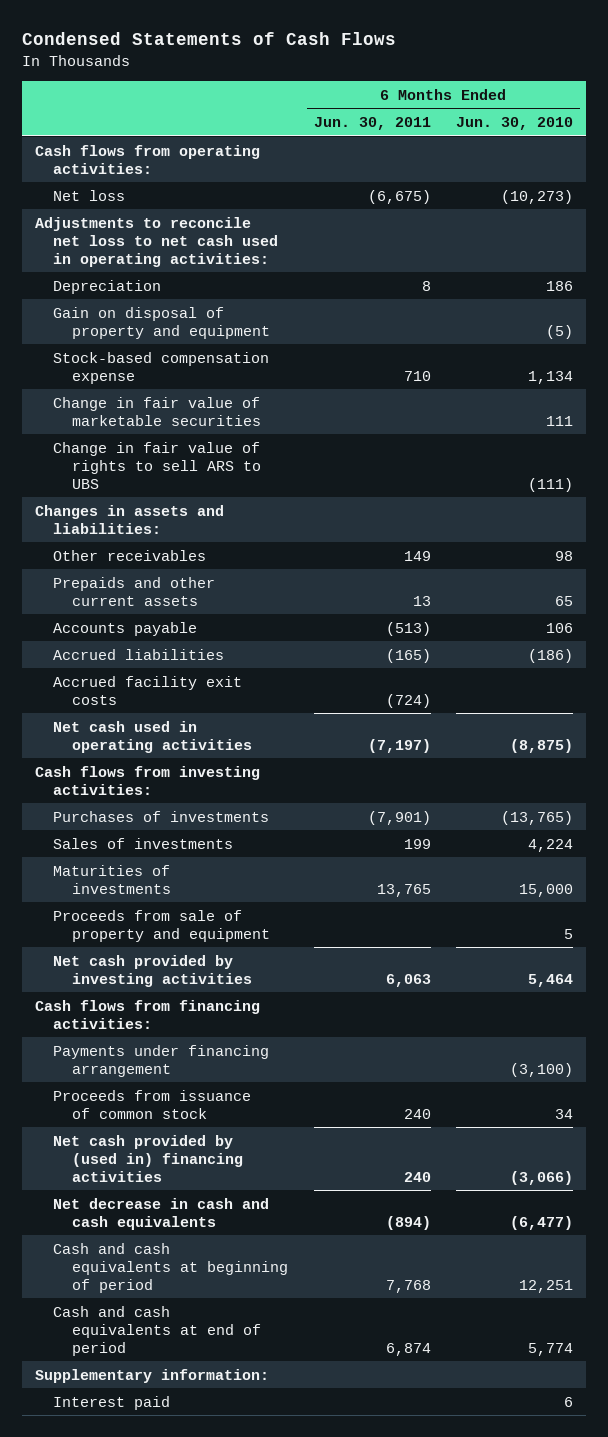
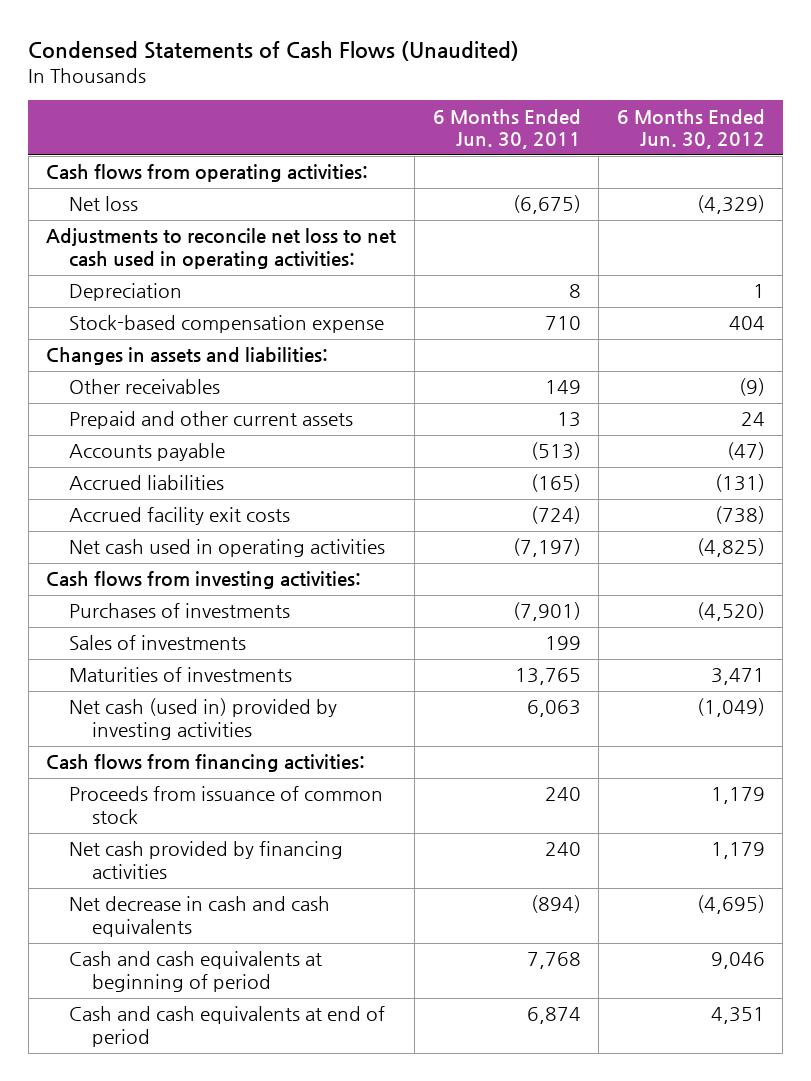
- Condensed Statements of Cash Flows
+ Condensed Statements of Cash Flows (Unaudited)
- | 6 Months Ended Jun. 30, 2011 | 6 Months Ended Jun. 30, 2010
+ | 6 Months Ended Jun. 30, 2011 | 6 Months Ended Jun. 30, 2012
- Gain on disposal of property and equipment | | (5)
- Change in fair value of marketable securities | | 111
- Change in fair value of rights to sell ARS to UBS | | (111)
- Prepaids and other current assets | 13 | 65
+ Prepaid and other current assets | 13 | 24
- Proceeds from sale of property and equipment | | 5
- Net cash provided by investing activities | 6,063 | 5,464
+ Net cash (used in) provided by investing activities | 6,063 | (1,049)
- Payments under financing arrangement | | (3,100)
- Net cash provided by (used in) financing activities | 240 | (3,066)
+ Net cash provided by financing activities | 240 | 1,179
- Supplementary information:
- Interest paid | | 6

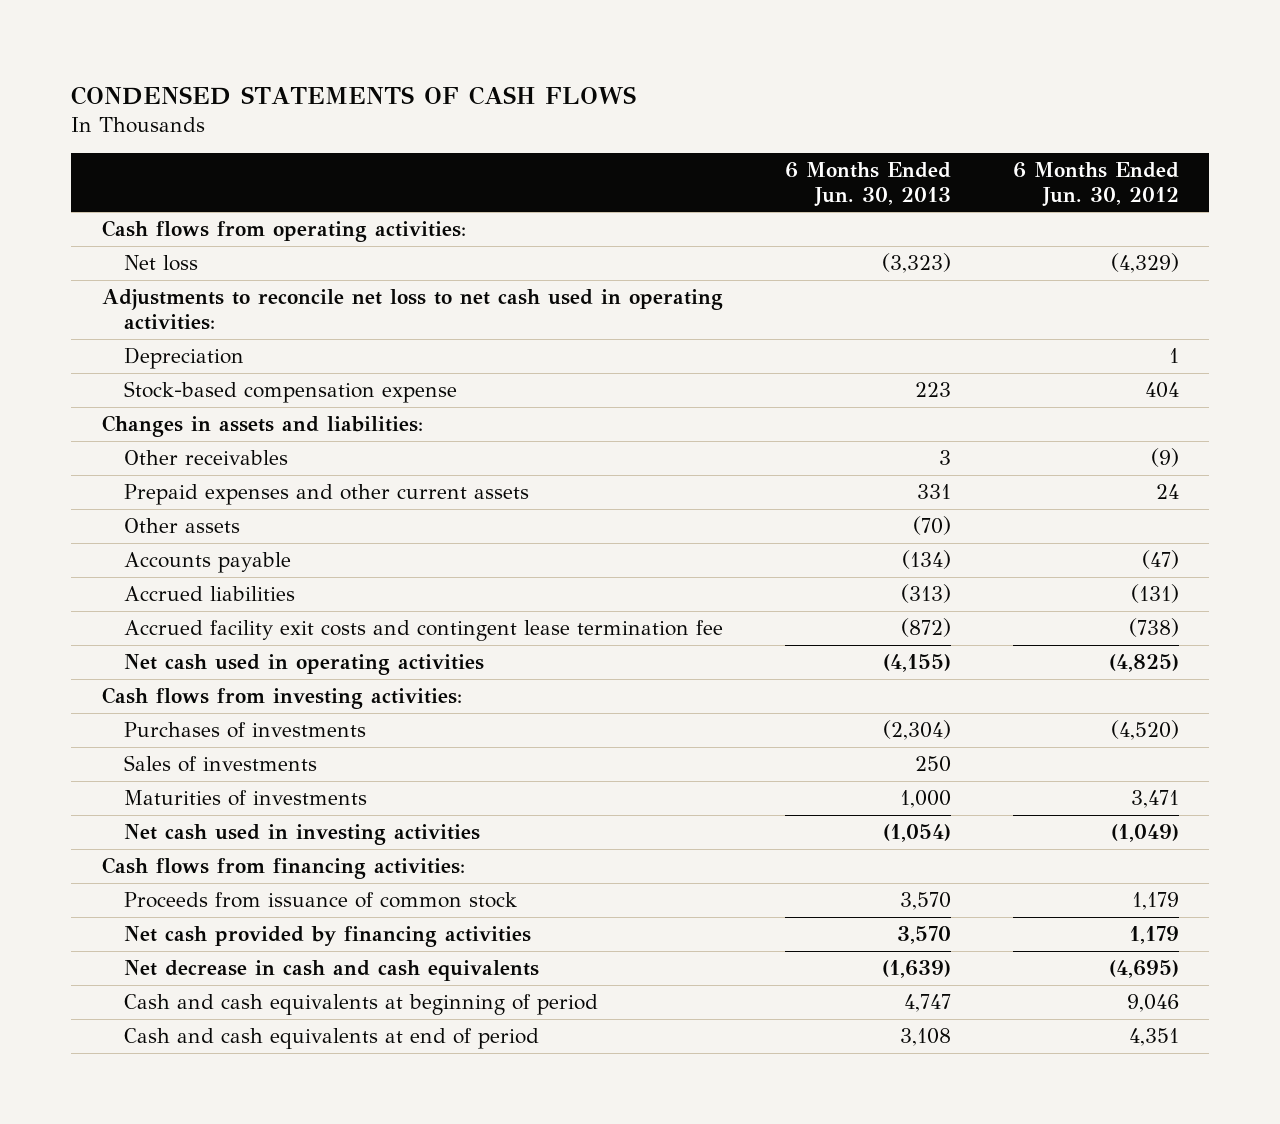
- Condensed Statements of Cash Flows (Unaudited)
+ CONDENSED STATEMENTS OF CASH FLOWS
- | 6 Months Ended Jun. 30, 2011 | 6 Months Ended Jun. 30, 2012
+ | 6 Months Ended Jun. 30, 2013 | 6 Months Ended Jun. 30, 2012
- Prepaid and other current assets | 13 | 24
+ Prepaid expenses and other current assets | 331 | 24
+ Other assets | (70) |
- Accrued facility exit costs | (724) | (738)
+ Accrued facility exit costs and contingent lease termination fee | (872) | (738)
- Net cash (used in) provided by investing activities | 6,063 | (1,049)
+ Net cash used in investing activities | (1,054) | (1,049)

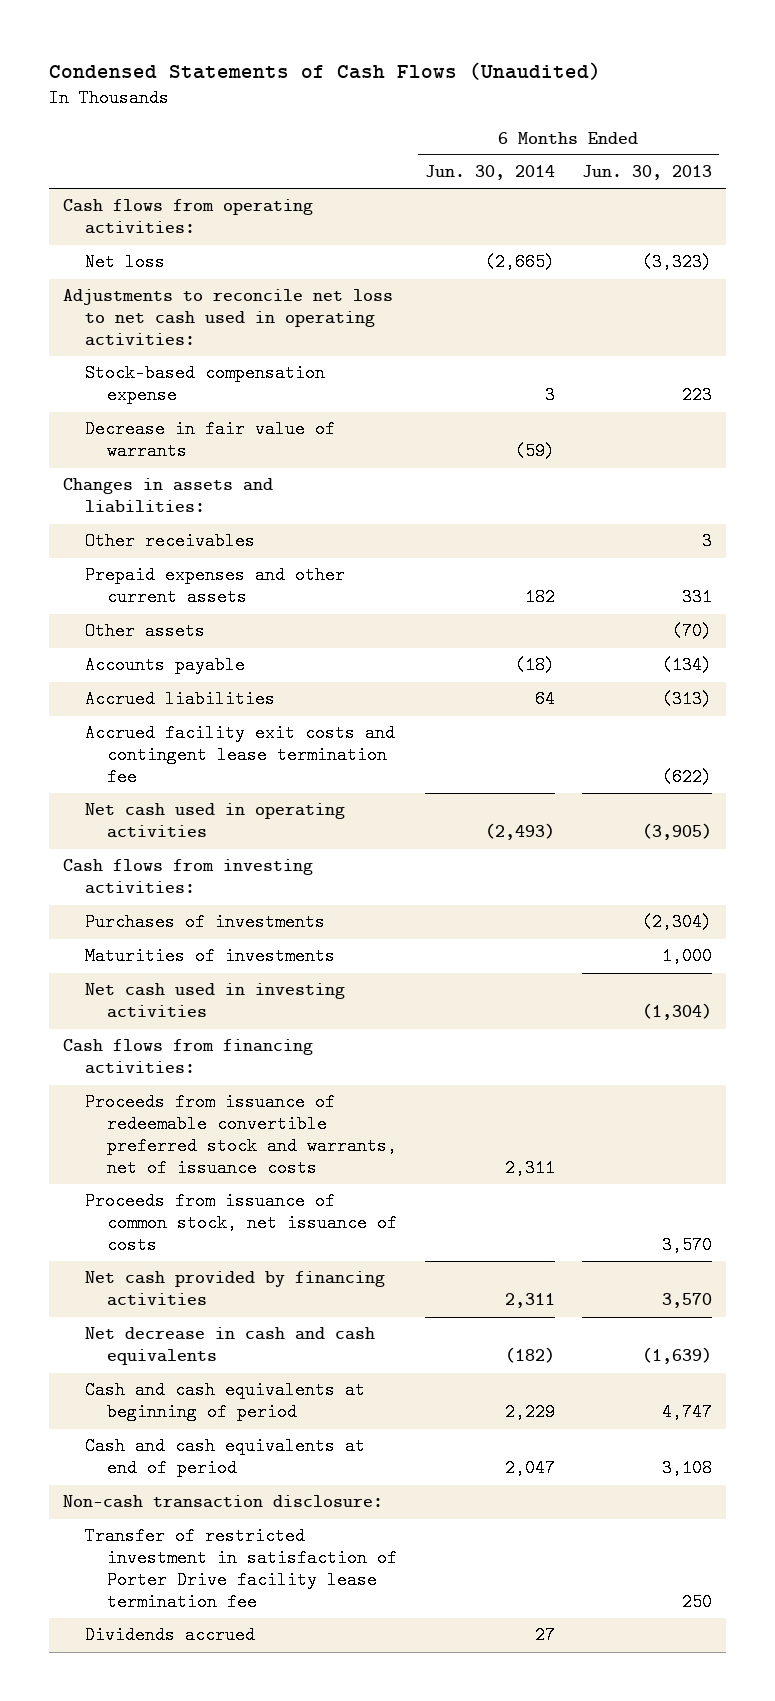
- CONDENSED STATEMENTS OF CASH FLOWS
+ Condensed Statements of Cash Flows (Unaudited)
- | 6 Months Ended Jun. 30, 2013 | 6 Months Ended Jun. 30, 2012
+ | 6 Months Ended Jun. 30, 2014 | 6 Months Ended Jun. 30, 2013
- Depreciation | | 1
+ Decrease in fair value of warrants | (59) |
- Accrued facility exit costs and contingent lease termination fee | (872) | (738)
- Net cash used in operating activities | (4,155) | (4,825)
+ Accrued facility exit costs and contingent lease termination fee | | (622)
+ Net cash used in operating activities | (2,493) | (3,905)
- Sales of investments | 250 |
- Net cash used in investing activities | (1,054) | (1,049)
+ Net cash used in investing activities | | (1,304)
- Proceeds from issuance of common stock | 3,570 | 1,179
+ Proceeds from issuance of redeemable convertible preferred stock and warrants, net of issuance costs | 2,311 |
+ Proceeds from issuance of common stock, net issuance of costs | | 3,570
+ Non-cash transaction disclosure:
+ Transfer of restricted investment in satisfaction of Porter Drive facility lease termination fee | | 250
+ Dividends accrued | 27 |

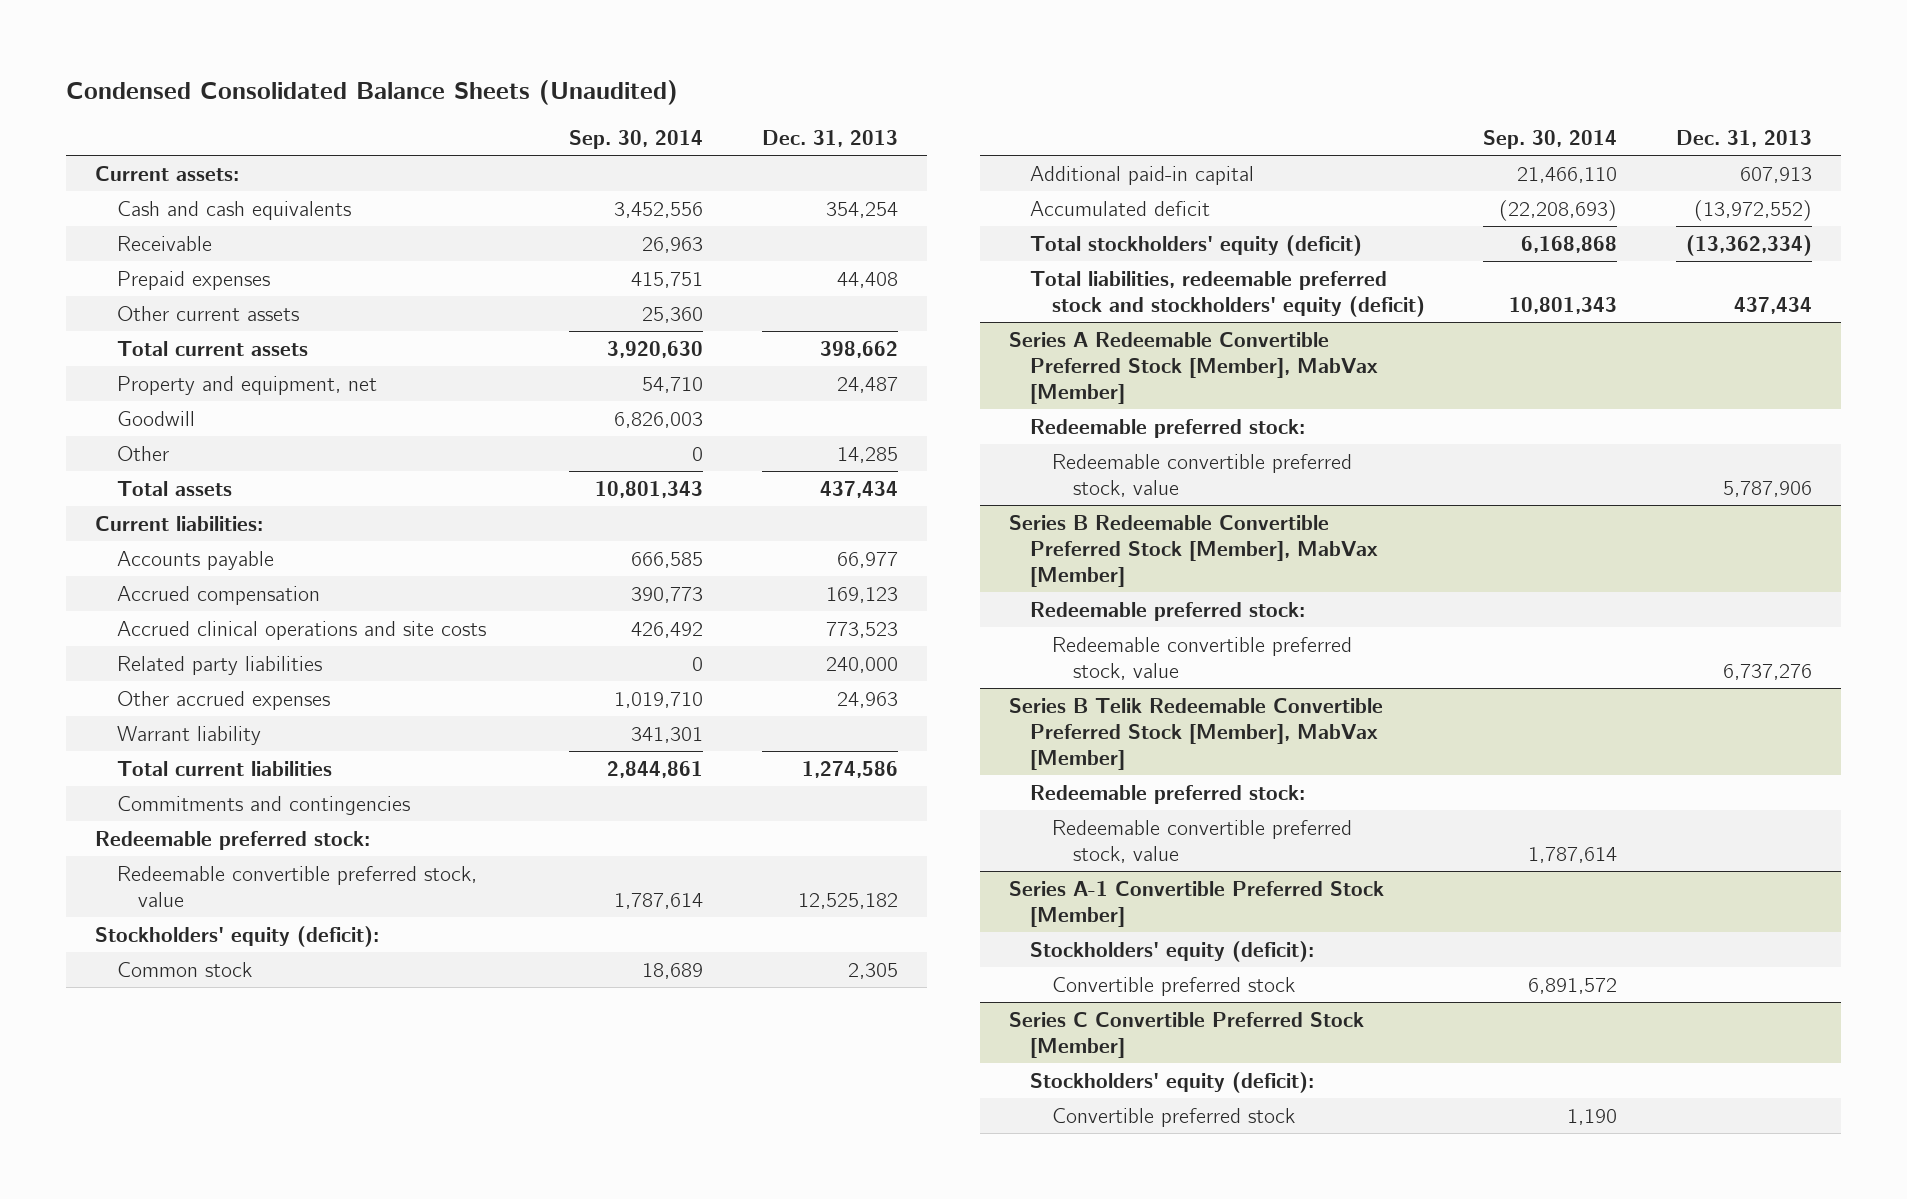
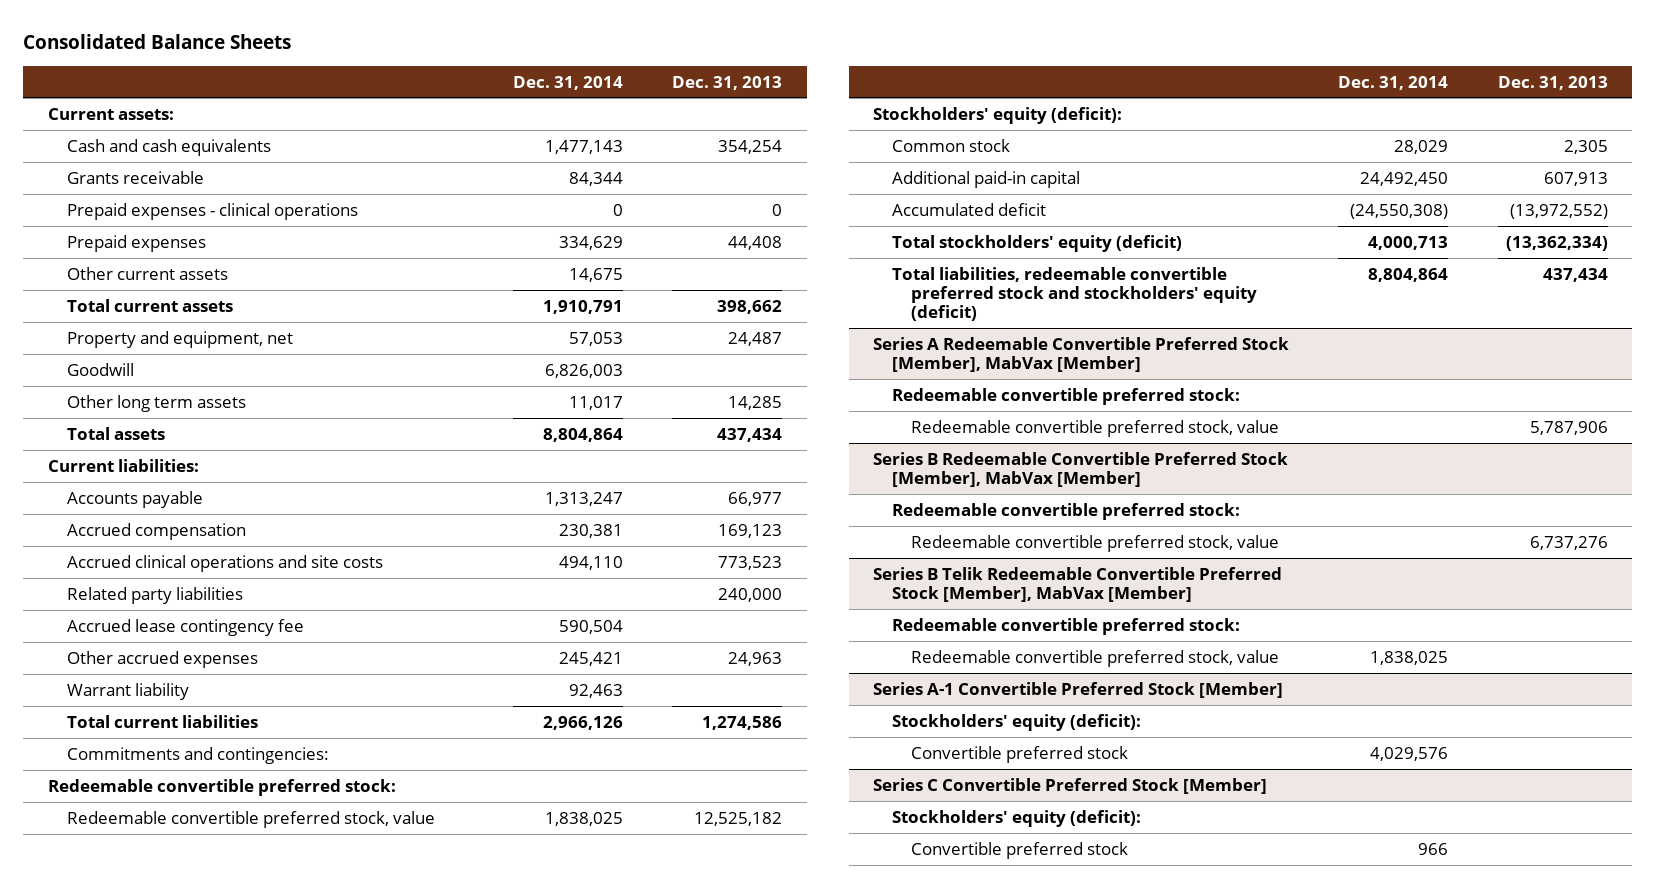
- Condensed Consolidated Balance Sheets (Unaudited)
+ Consolidated Balance Sheets
- | Sep. 30, 2014 | Dec. 31, 2013
+ | Dec. 31, 2014 | Dec. 31, 2013
- Receivable | 26,963 |
+ Grants receivable | 84,344 |
+ Prepaid expenses - clinical operations | 0 | 0
- Other | 0 | 14,285
+ Other long term assets | 11,017 | 14,285
+ Accrued lease contingency fee | 590,504 |
- Commitments and contingencies
- Redeemable preferred stock:
+ Commitments and contingencies:
+ Redeemable convertible preferred stock:
- Total liabilities, redeemable preferred stock and stockholders' equity (deficit) | 10,801,343 | 437,434
+ Total liabilities, redeemable convertible preferred stock and stockholders' equity (deficit) | 8,804,864 | 437,434
@ Series A Redeemable Convertible Preferred Stock [Member], MabVax [Member]
- Redeemable preferred stock:
+ Redeemable convertible preferred stock:
@ Series B Redeemable Convertible Preferred Stock [Member], MabVax [Member]
- Redeemable preferred stock:
+ Redeemable convertible preferred stock:
@ Series B Telik Redeemable Convertible Preferred Stock [Member], MabVax [Member]
- Redeemable preferred stock:
+ Redeemable convertible preferred stock:

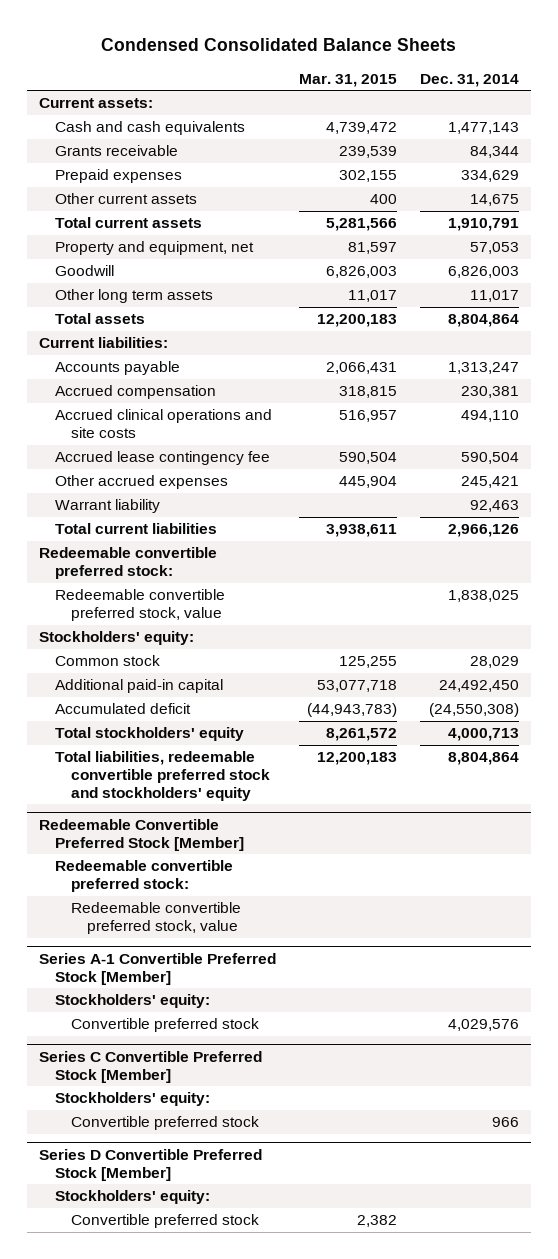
- Consolidated Balance Sheets
+ Condensed Consolidated Balance Sheets
- | Dec. 31, 2014 | Dec. 31, 2013
+ | Mar. 31, 2015 | Dec. 31, 2014
- Prepaid expenses - clinical operations | 0 | 0
- Related party liabilities | | 240,000
- Commitments and contingencies:
- Stockholders' equity (deficit):
+ Stockholders' equity:
- Total stockholders' equity (deficit) | 4,000,713 | (13,362,334)
- Total liabilities, redeemable convertible preferred stock and stockholders' equity (deficit) | 8,804,864 | 437,434
- Series A Redeemable Convertible Preferred Stock [Member], MabVax [Member]
- Redeemable convertible preferred stock:
- Redeemable convertible preferred stock, value | | 5,787,906
- Series B Redeemable Convertible Preferred Stock [Member], MabVax [Member]
+ Total stockholders' equity | 8,261,572 | 4,000,713
+ Total liabilities, redeemable convertible preferred stock and stockholders' equity | 12,200,183 | 8,804,864
+ Redeemable Convertible Preferred Stock [Member]
- Series B Telik Redeemable Convertible Preferred Stock [Member], MabVax [Member]
- Redeemable convertible preferred stock:
- Redeemable convertible preferred stock, value | 1,838,025 |
@ Series A-1 Convertible Preferred Stock [Member]
- Stockholders' equity (deficit):
+ Stockholders' equity:
@ Series C Convertible Preferred Stock [Member]
- Stockholders' equity (deficit):
+ Stockholders' equity:
+ Series D Convertible Preferred Stock [Member]
+ Stockholders' equity:
+ Convertible preferred stock | 2,382 |

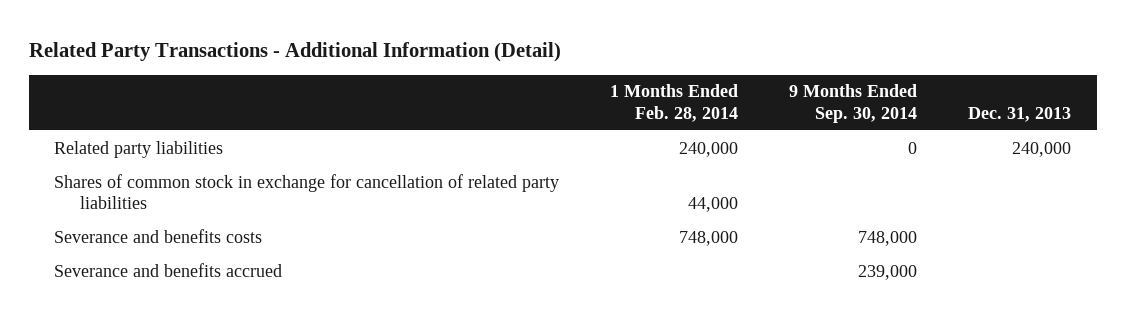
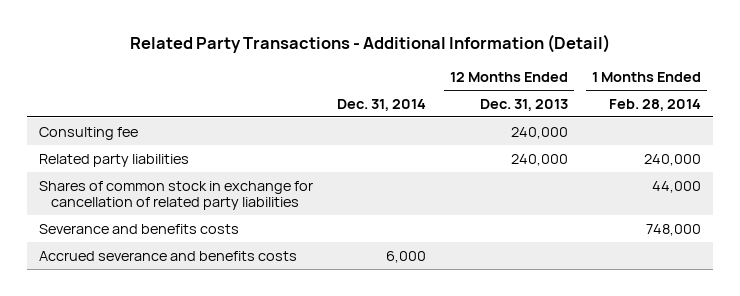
- | 1 Months Ended Feb. 28, 2014 | 9 Months Ended Sep. 30, 2014 | Dec. 31, 2013
+ | Dec. 31, 2014 | 12 Months Ended Dec. 31, 2013 | 1 Months Ended Feb. 28, 2014
+ Consulting fee | | 240,000 |
- Severance and benefits accrued | | 239,000 |
+ Accrued severance and benefits costs | 6,000 | |

